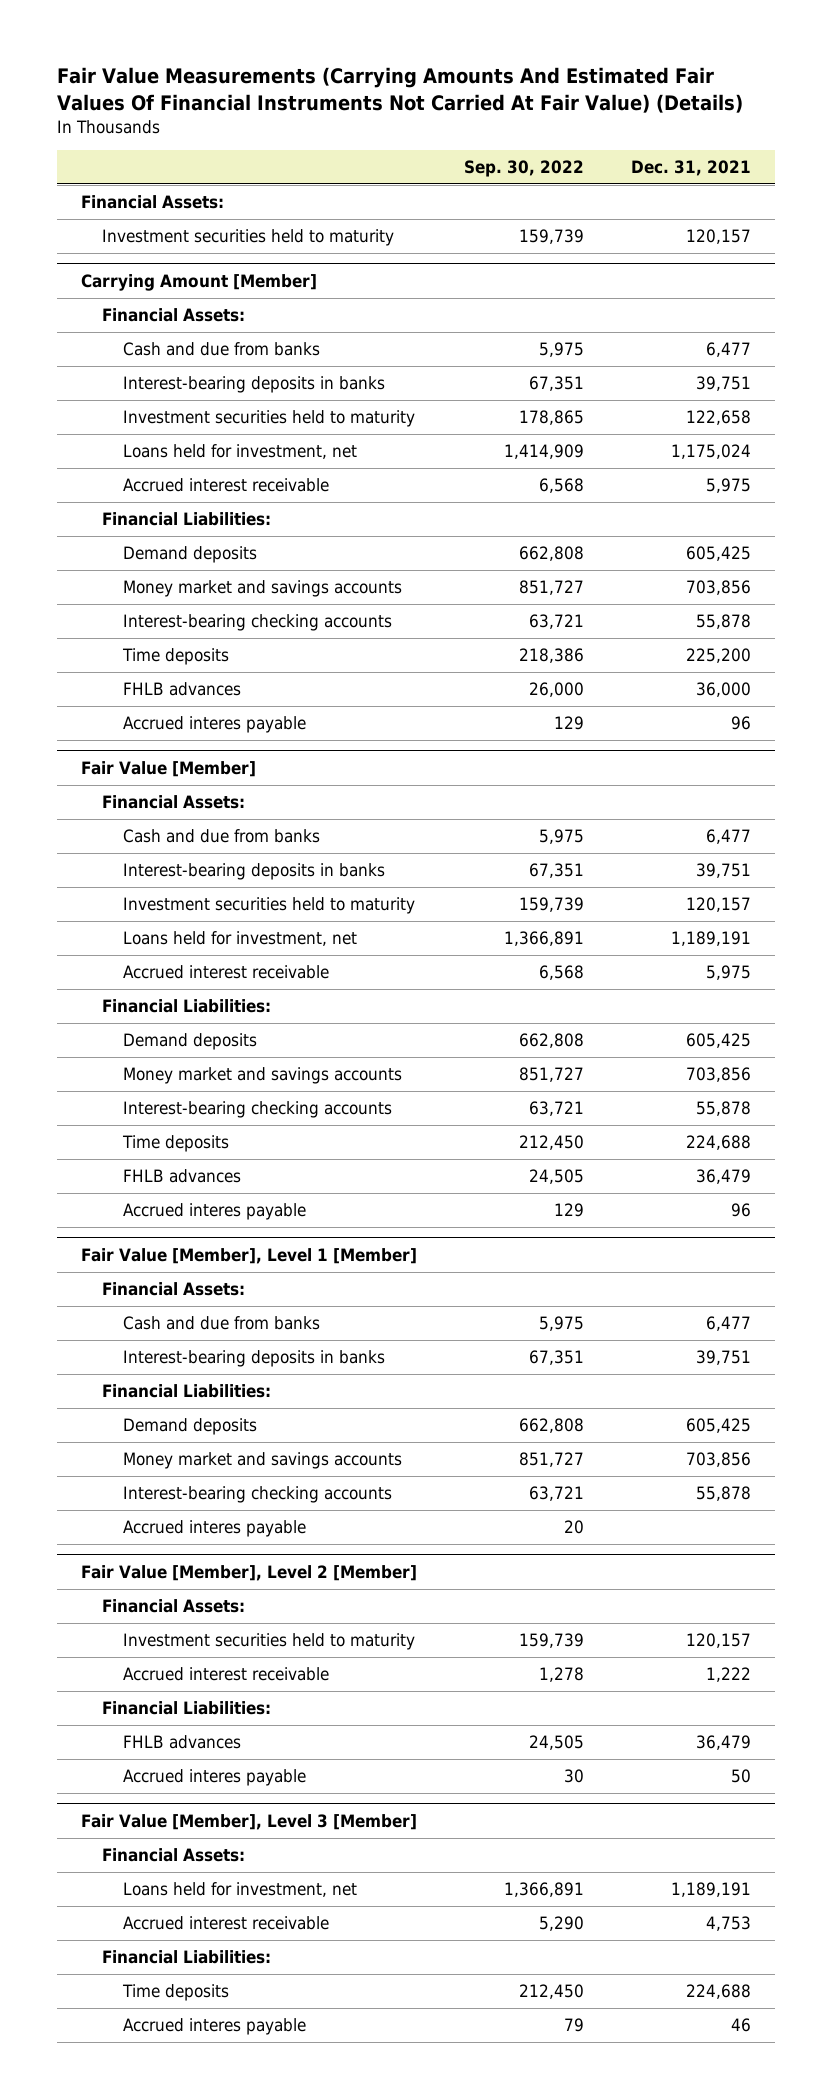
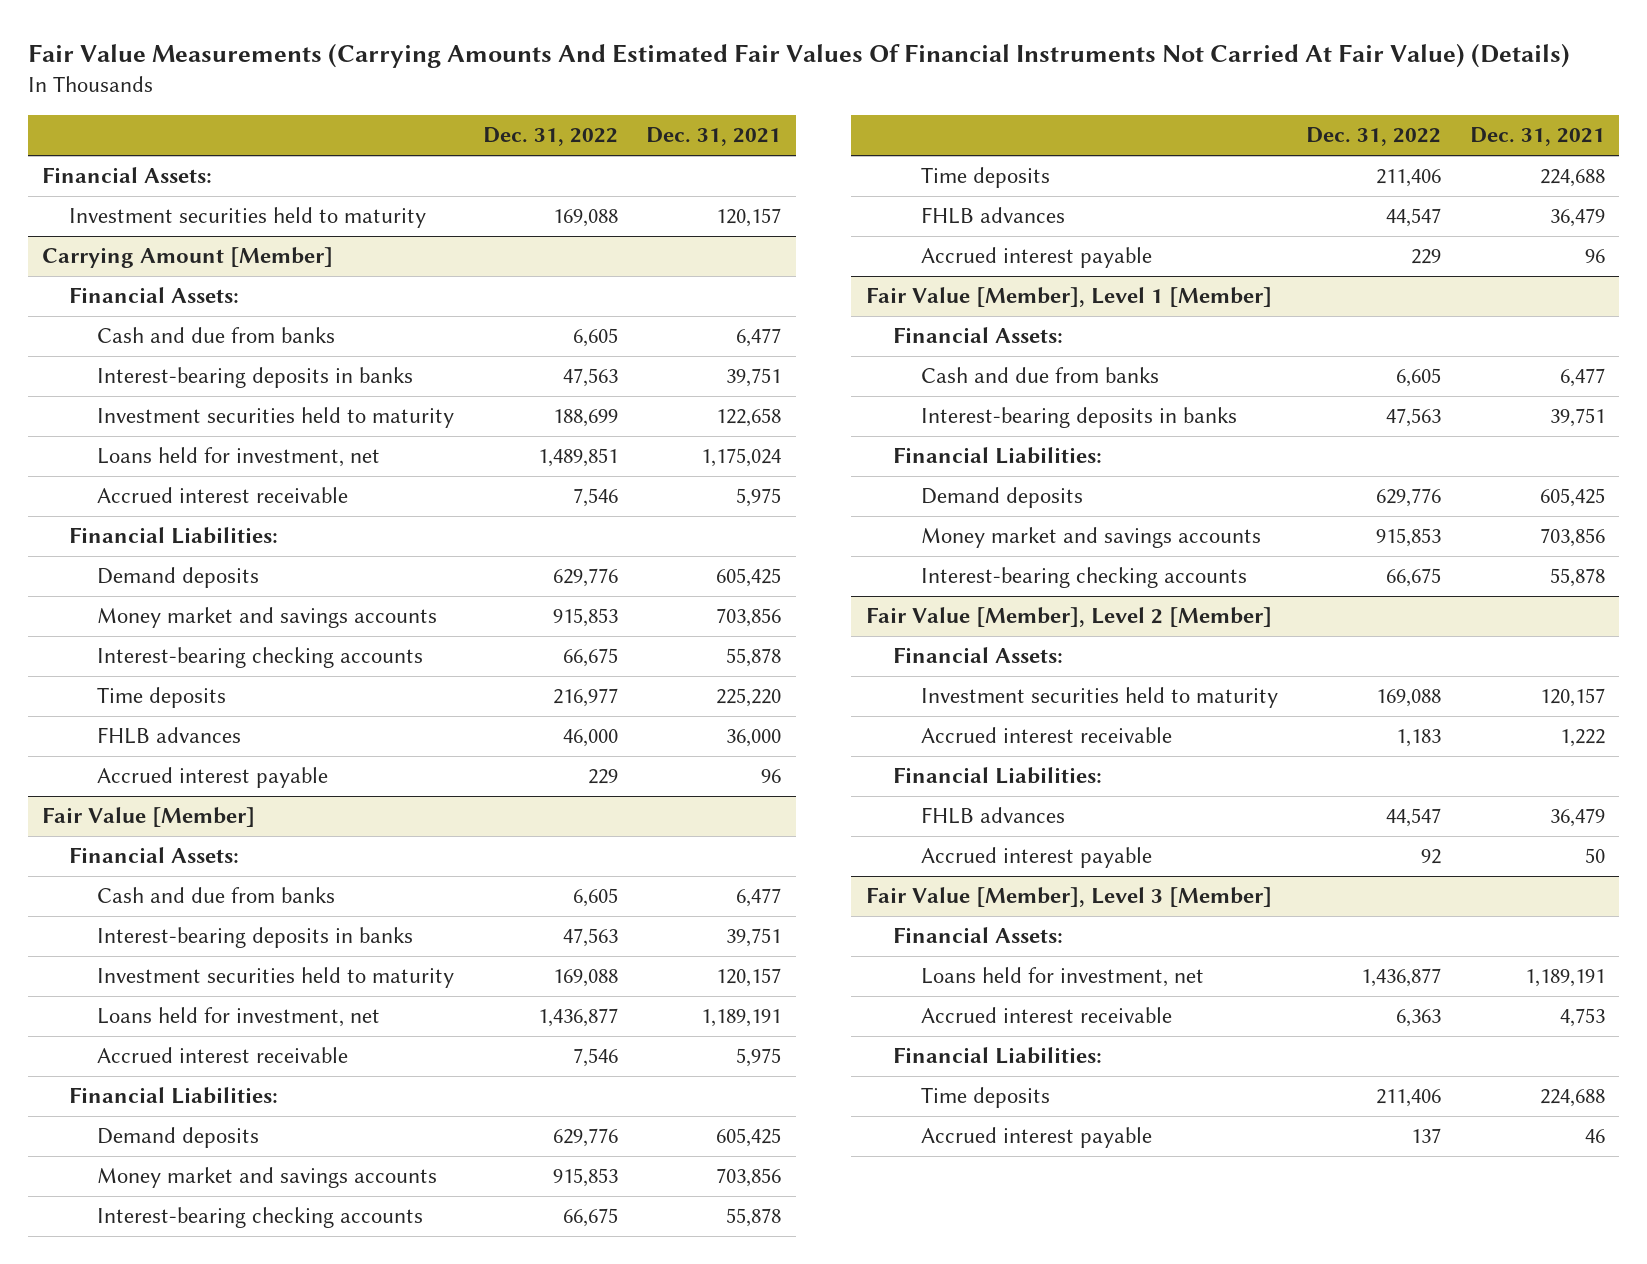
- | Sep. 30, 2022 | Dec. 31, 2021
+ | Dec. 31, 2022 | Dec. 31, 2021
@ Carrying Amount [Member]
- Time deposits | 218,386 | 225,200
+ Time deposits | 216,977 | 225,220
- Accrued interes payable | 129 | 96
+ Accrued interest payable | 229 | 96
@ Fair Value [Member]
- Accrued interes payable | 129 | 96
+ Accrued interest payable | 229 | 96
@ Fair Value [Member], Level 1 [Member]
- Accrued interes payable | 20 |
@ Fair Value [Member], Level 2 [Member]
- Accrued interes payable | 30 | 50
+ Accrued interest payable | 92 | 50
@ Fair Value [Member], Level 3 [Member]
- Accrued interes payable | 79 | 46
+ Accrued interest payable | 137 | 46

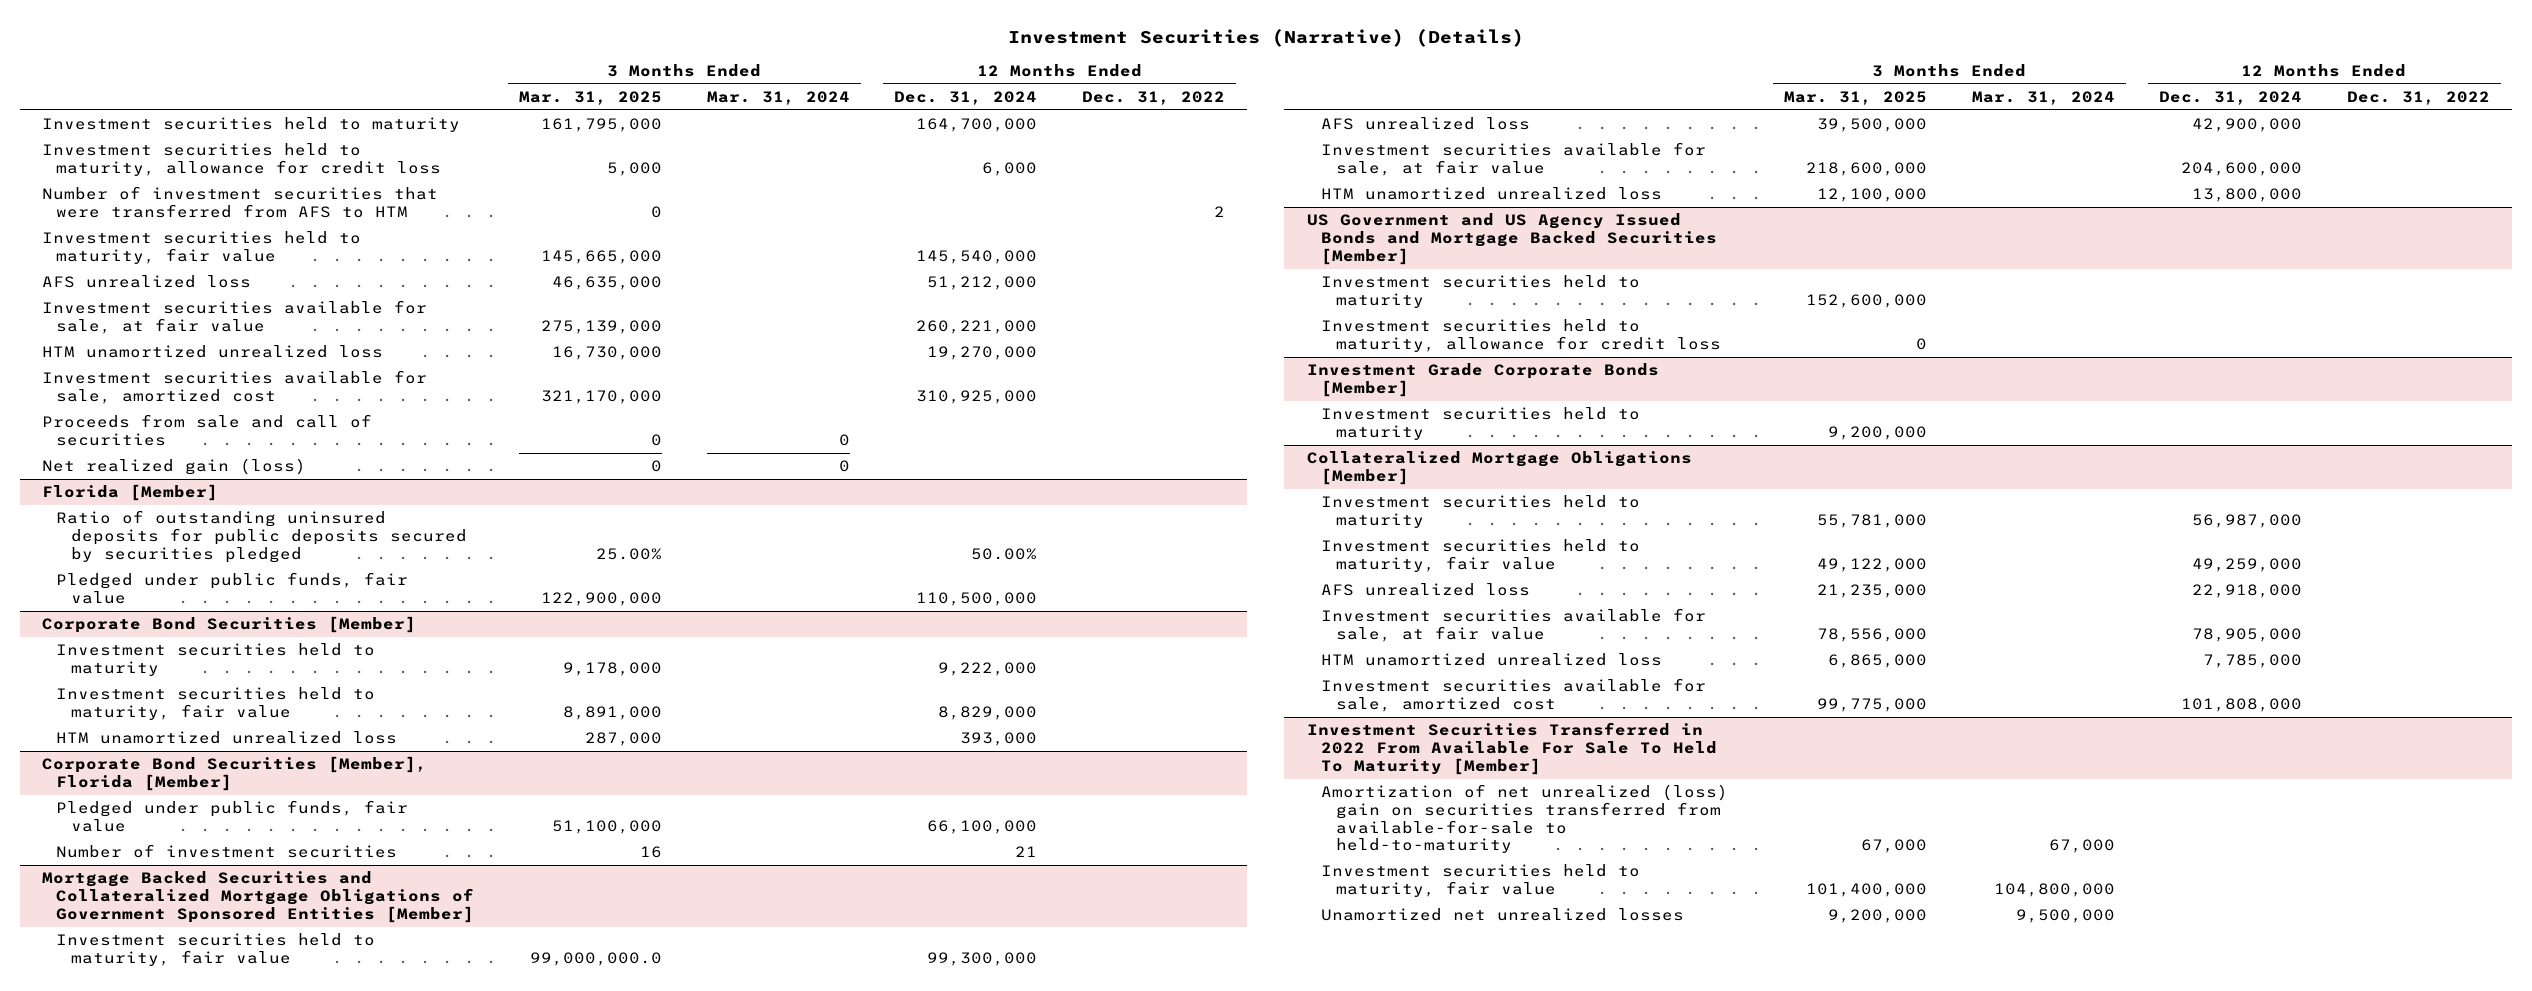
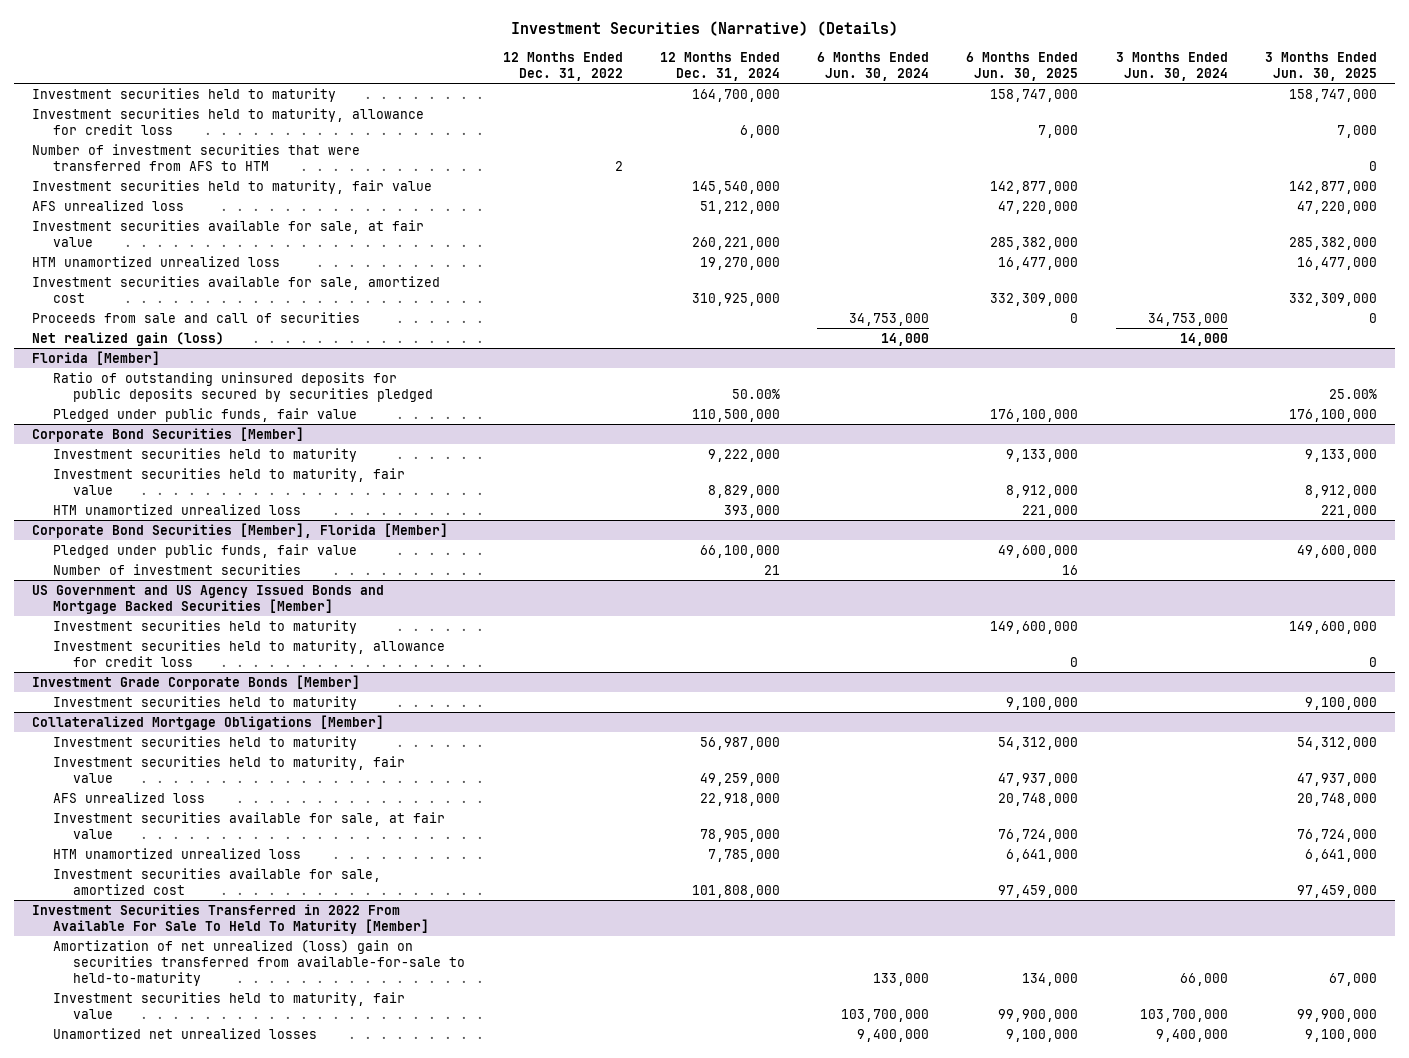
- | 3 Months Ended Mar. 31, 2025 | 3 Months Ended Mar. 31, 2024 | 12 Months Ended Dec. 31, 2024 | 12 Months Ended Dec. 31, 2022
+ | 12 Months Ended Dec. 31, 2022 | 12 Months Ended Dec. 31, 2024 | 6 Months Ended Jun. 30, 2024 | 6 Months Ended Jun. 30, 2025 | 3 Months Ended Jun. 30, 2024 | 3 Months Ended Jun. 30, 2025
- Mortgage Backed Securities and Collateralized Mortgage Obligations of Government Sponsored Entities [Member]
- Investment securities held to maturity, fair value | 99,000,000.0 | | 99,300,000 |
- AFS unrealized loss | 39,500,000 | | 42,900,000 |
- Investment securities available for sale, at fair value | 218,600,000 | | 204,600,000 |
- HTM unamortized unrealized loss | 12,100,000 | | 13,800,000 |

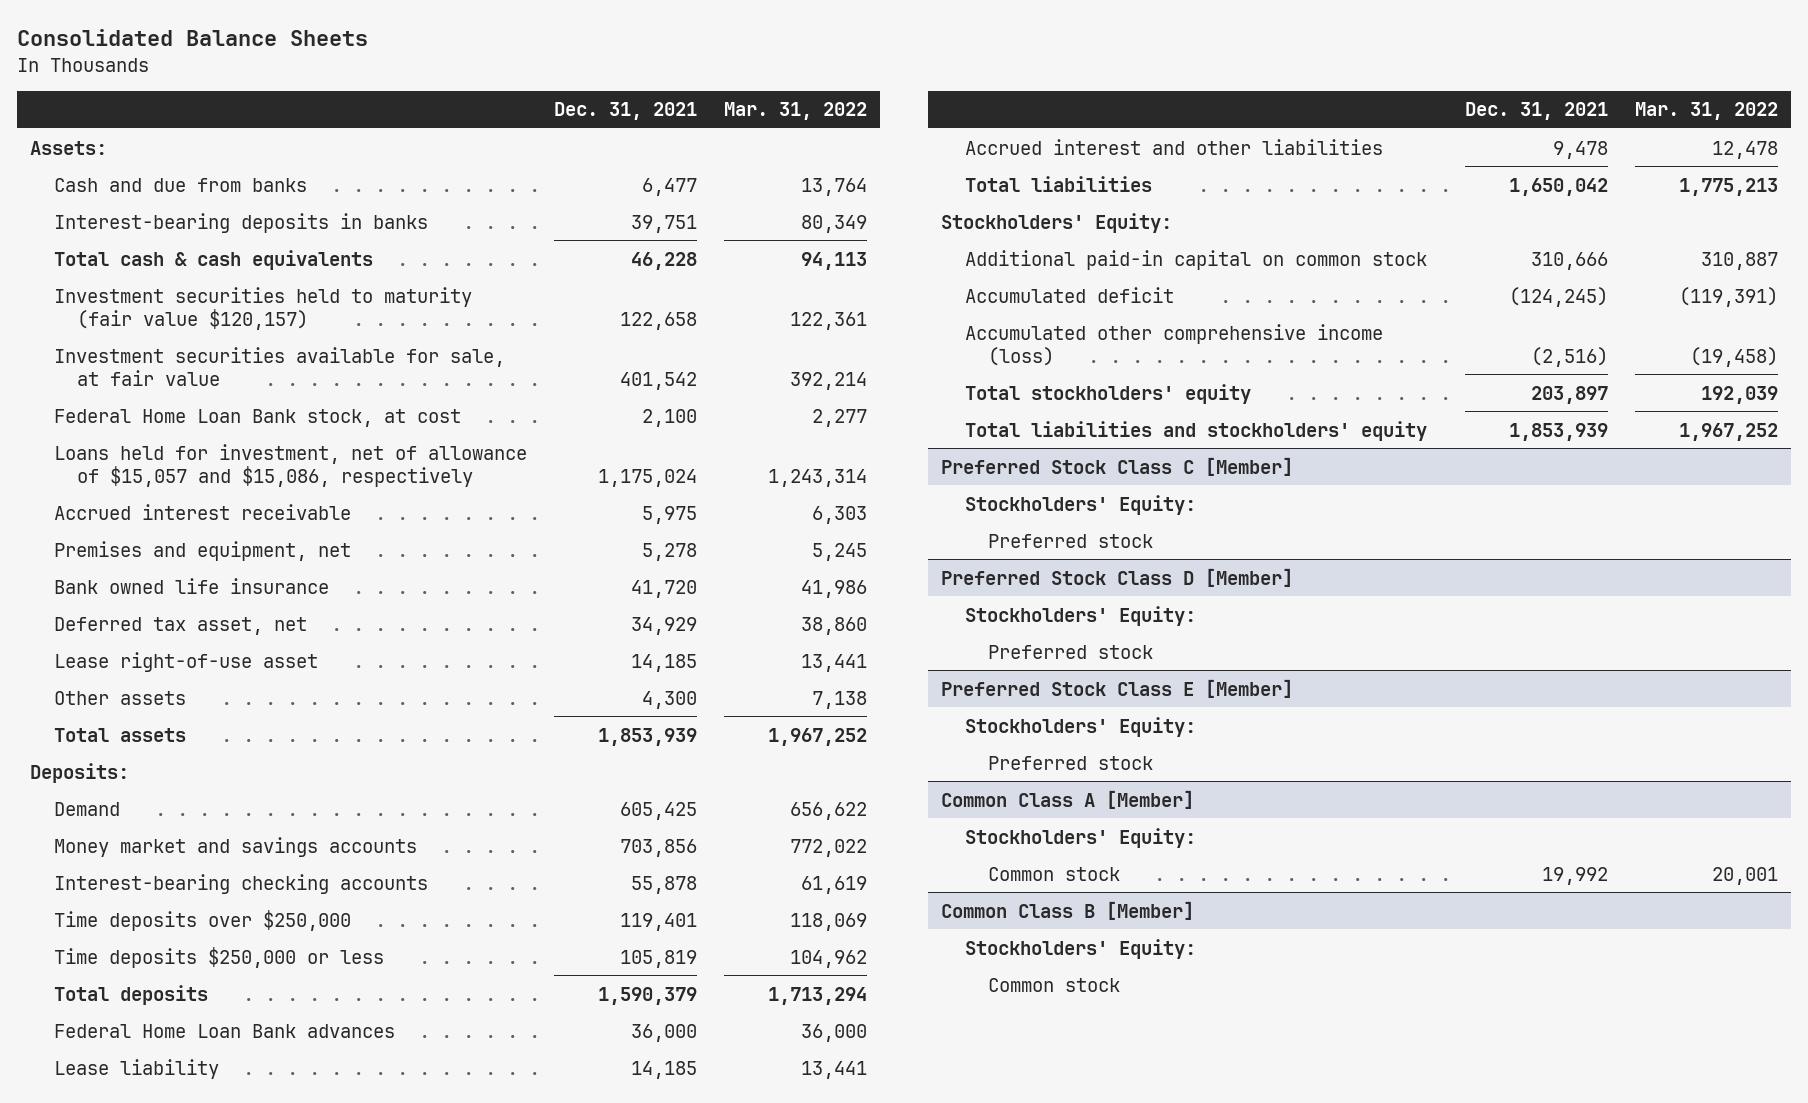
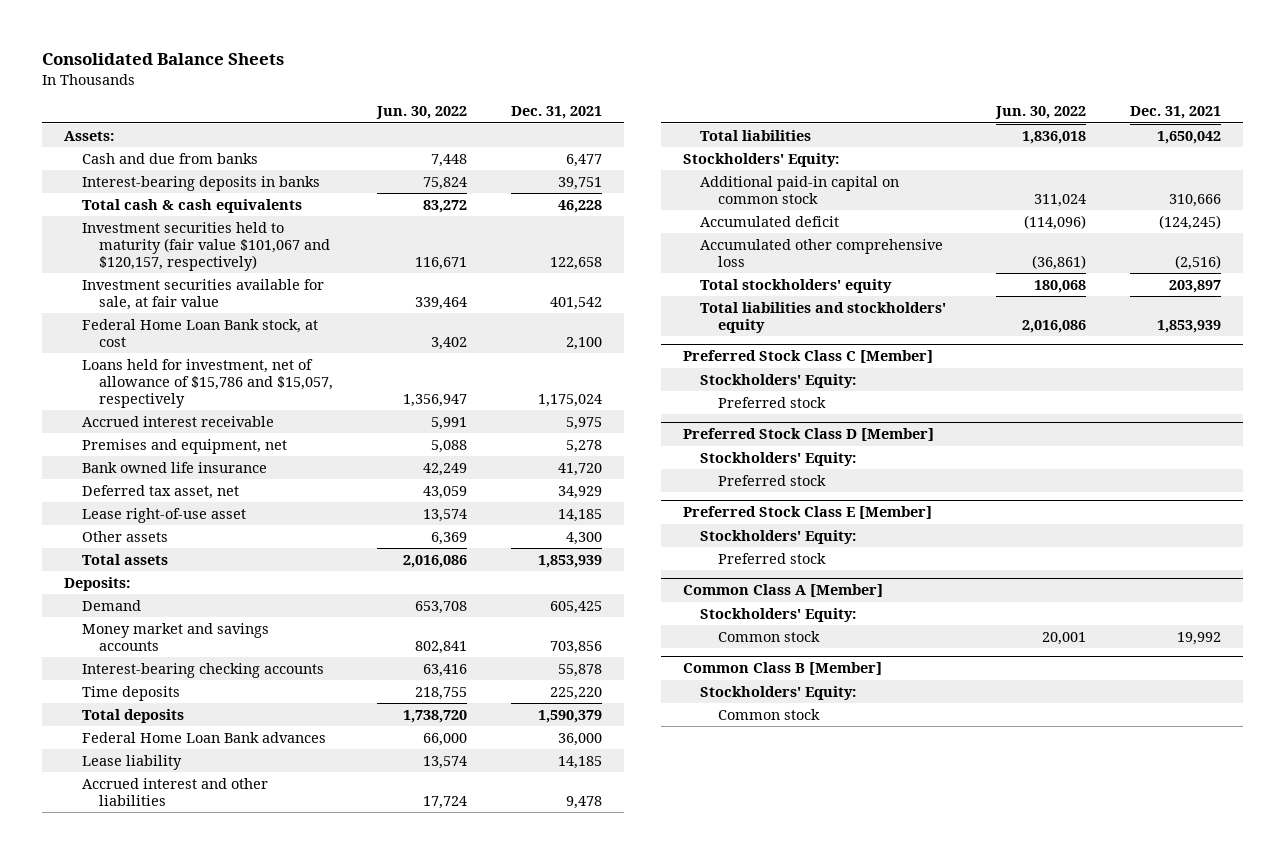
- | Dec. 31, 2021 | Mar. 31, 2022
+ | Jun. 30, 2022 | Dec. 31, 2021
- Investment securities held to maturity (fair value $120,157) | 122,658 | 122,361
+ Investment securities held to maturity (fair value $101,067 and $120,157, respectively) | 116,671 | 122,658
- Loans held for investment, net of allowance of $15,057 and $15,086, respectively | 1,175,024 | 1,243,314
+ Loans held for investment, net of allowance of $15,786 and $15,057, respectively | 1,356,947 | 1,175,024
- Time deposits over $250,000 | 119,401 | 118,069
- Time deposits $250,000 or less | 105,819 | 104,962
+ Time deposits | 218,755 | 225,220
- Accumulated other comprehensive income (loss) | (2,516) | (19,458)
+ Accumulated other comprehensive loss | (36,861) | (2,516)

